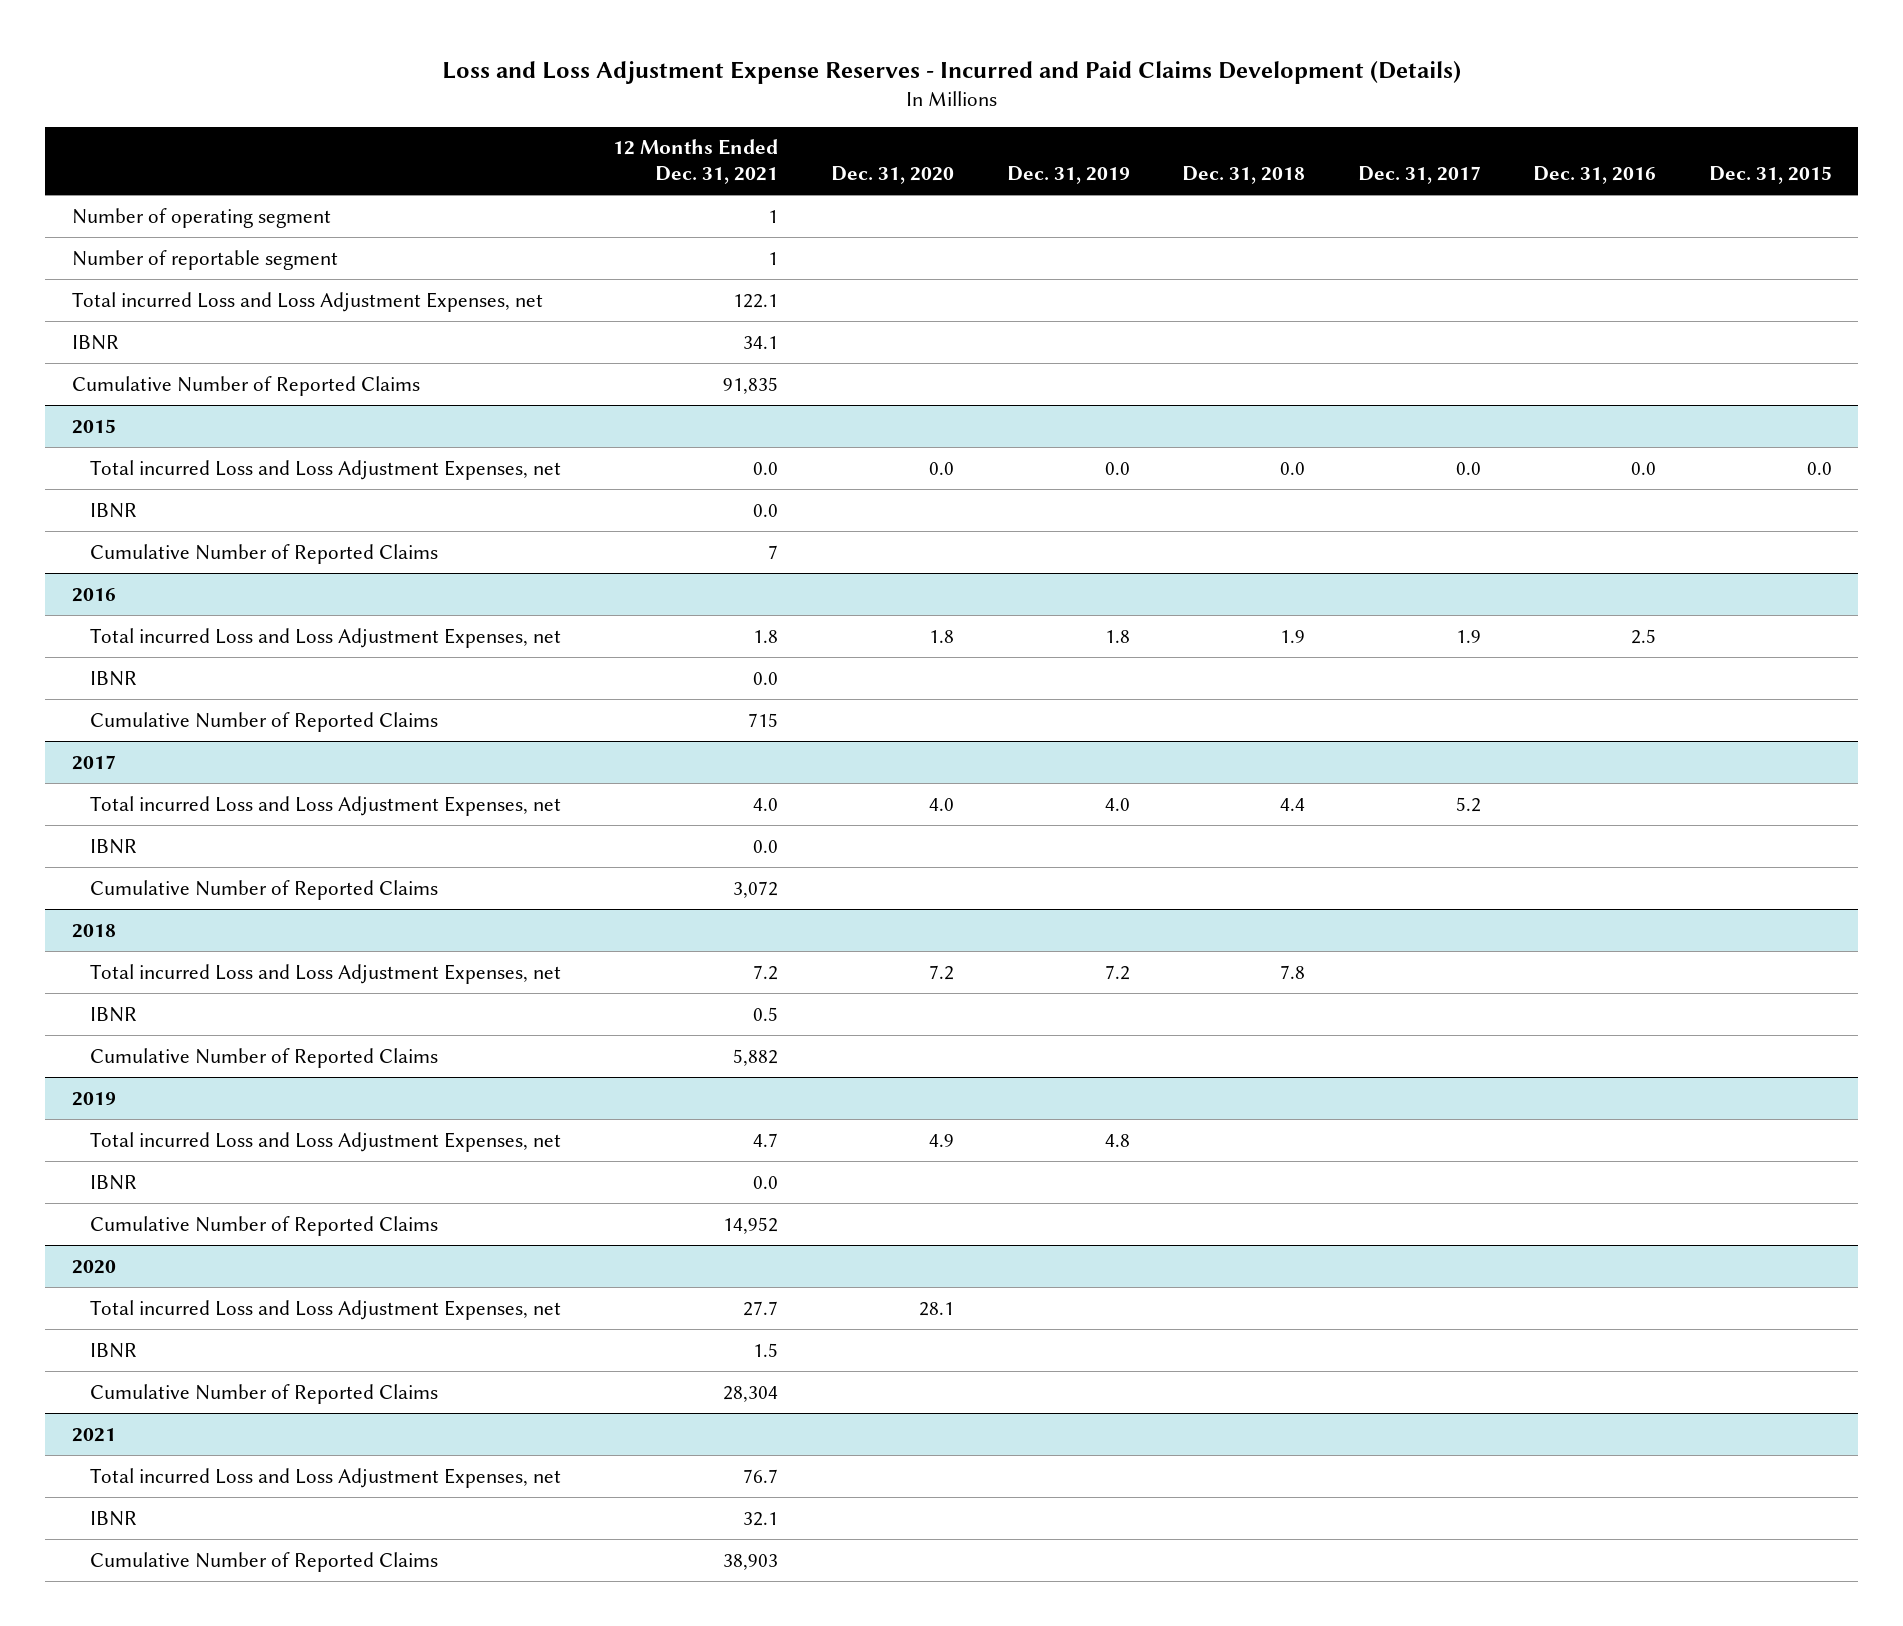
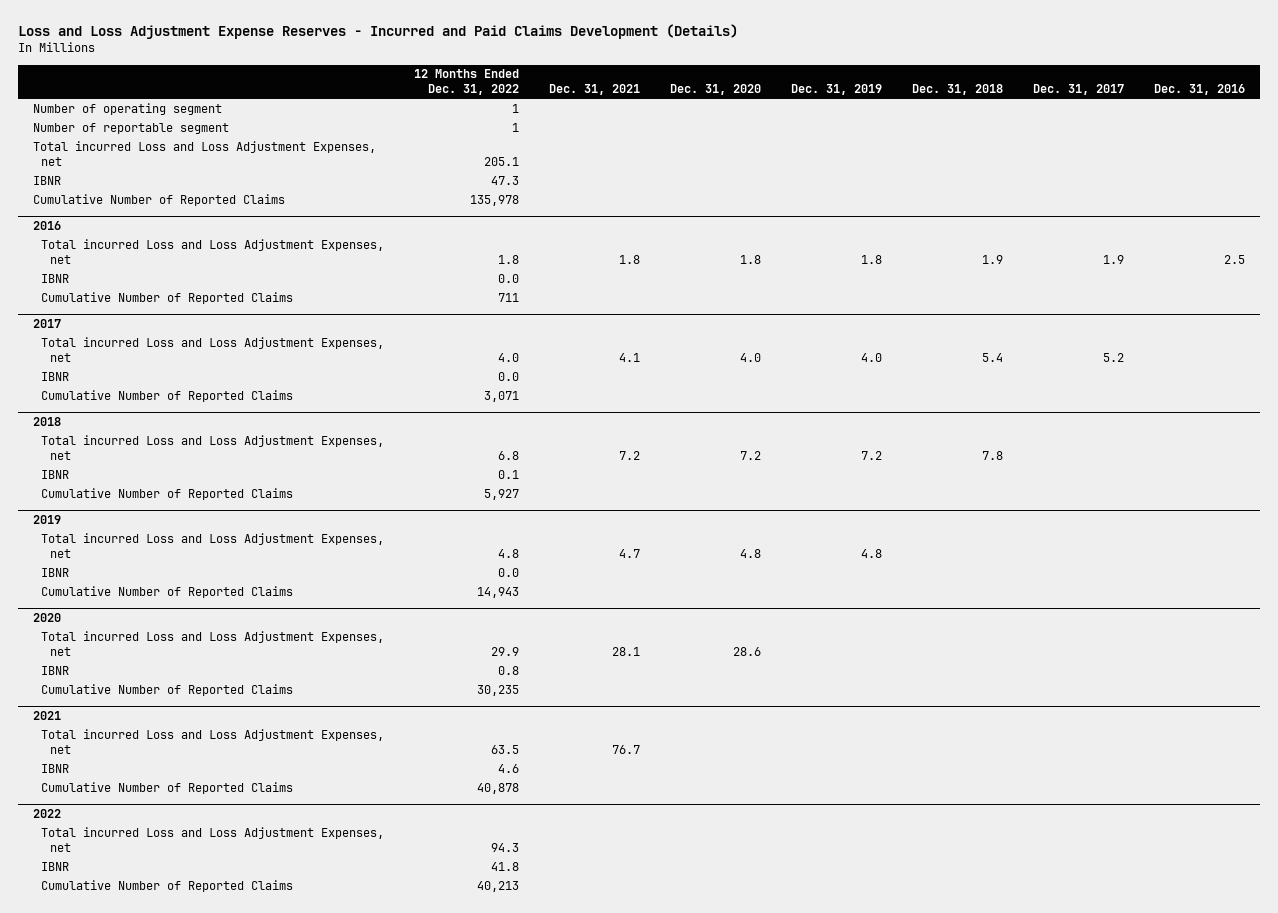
- | 12 Months Ended Dec. 31, 2021 | Dec. 31, 2020 | Dec. 31, 2019 | Dec. 31, 2018 | Dec. 31, 2017 | Dec. 31, 2016 | Dec. 31, 2015
+ | 12 Months Ended Dec. 31, 2022 | Dec. 31, 2021 | Dec. 31, 2020 | Dec. 31, 2019 | Dec. 31, 2018 | Dec. 31, 2017 | Dec. 31, 2016
- 2015
- Total incurred Loss and Loss Adjustment Expenses, net | 0.0 | 0.0 | 0.0 | 0.0 | 0.0 | 0.0 | 0.0
- IBNR | 0.0 | | | | | |
- Cumulative Number of Reported Claims | 7 | | | | | |
@ 2017
- Total incurred Loss and Loss Adjustment Expenses, net | 4.0 | 4.0 | 4.0 | 4.4 | 5.2 | |
+ Total incurred Loss and Loss Adjustment Expenses, net | 4.0 | 4.1 | 4.0 | 4.0 | 5.4 | 5.2 |
@ 2019
- Total incurred Loss and Loss Adjustment Expenses, net | 4.7 | 4.9 | 4.8 | | | |
+ Total incurred Loss and Loss Adjustment Expenses, net | 4.8 | 4.7 | 4.8 | 4.8 | | |
@ 2020
- Total incurred Loss and Loss Adjustment Expenses, net | 27.7 | 28.1 | | | | |
+ Total incurred Loss and Loss Adjustment Expenses, net | 29.9 | 28.1 | 28.6 | | | |
+ 2022
+ Total incurred Loss and Loss Adjustment Expenses, net | 94.3 | | | | | |
+ IBNR | 41.8 | | | | | |
+ Cumulative Number of Reported Claims | 40,213 | | | | | |

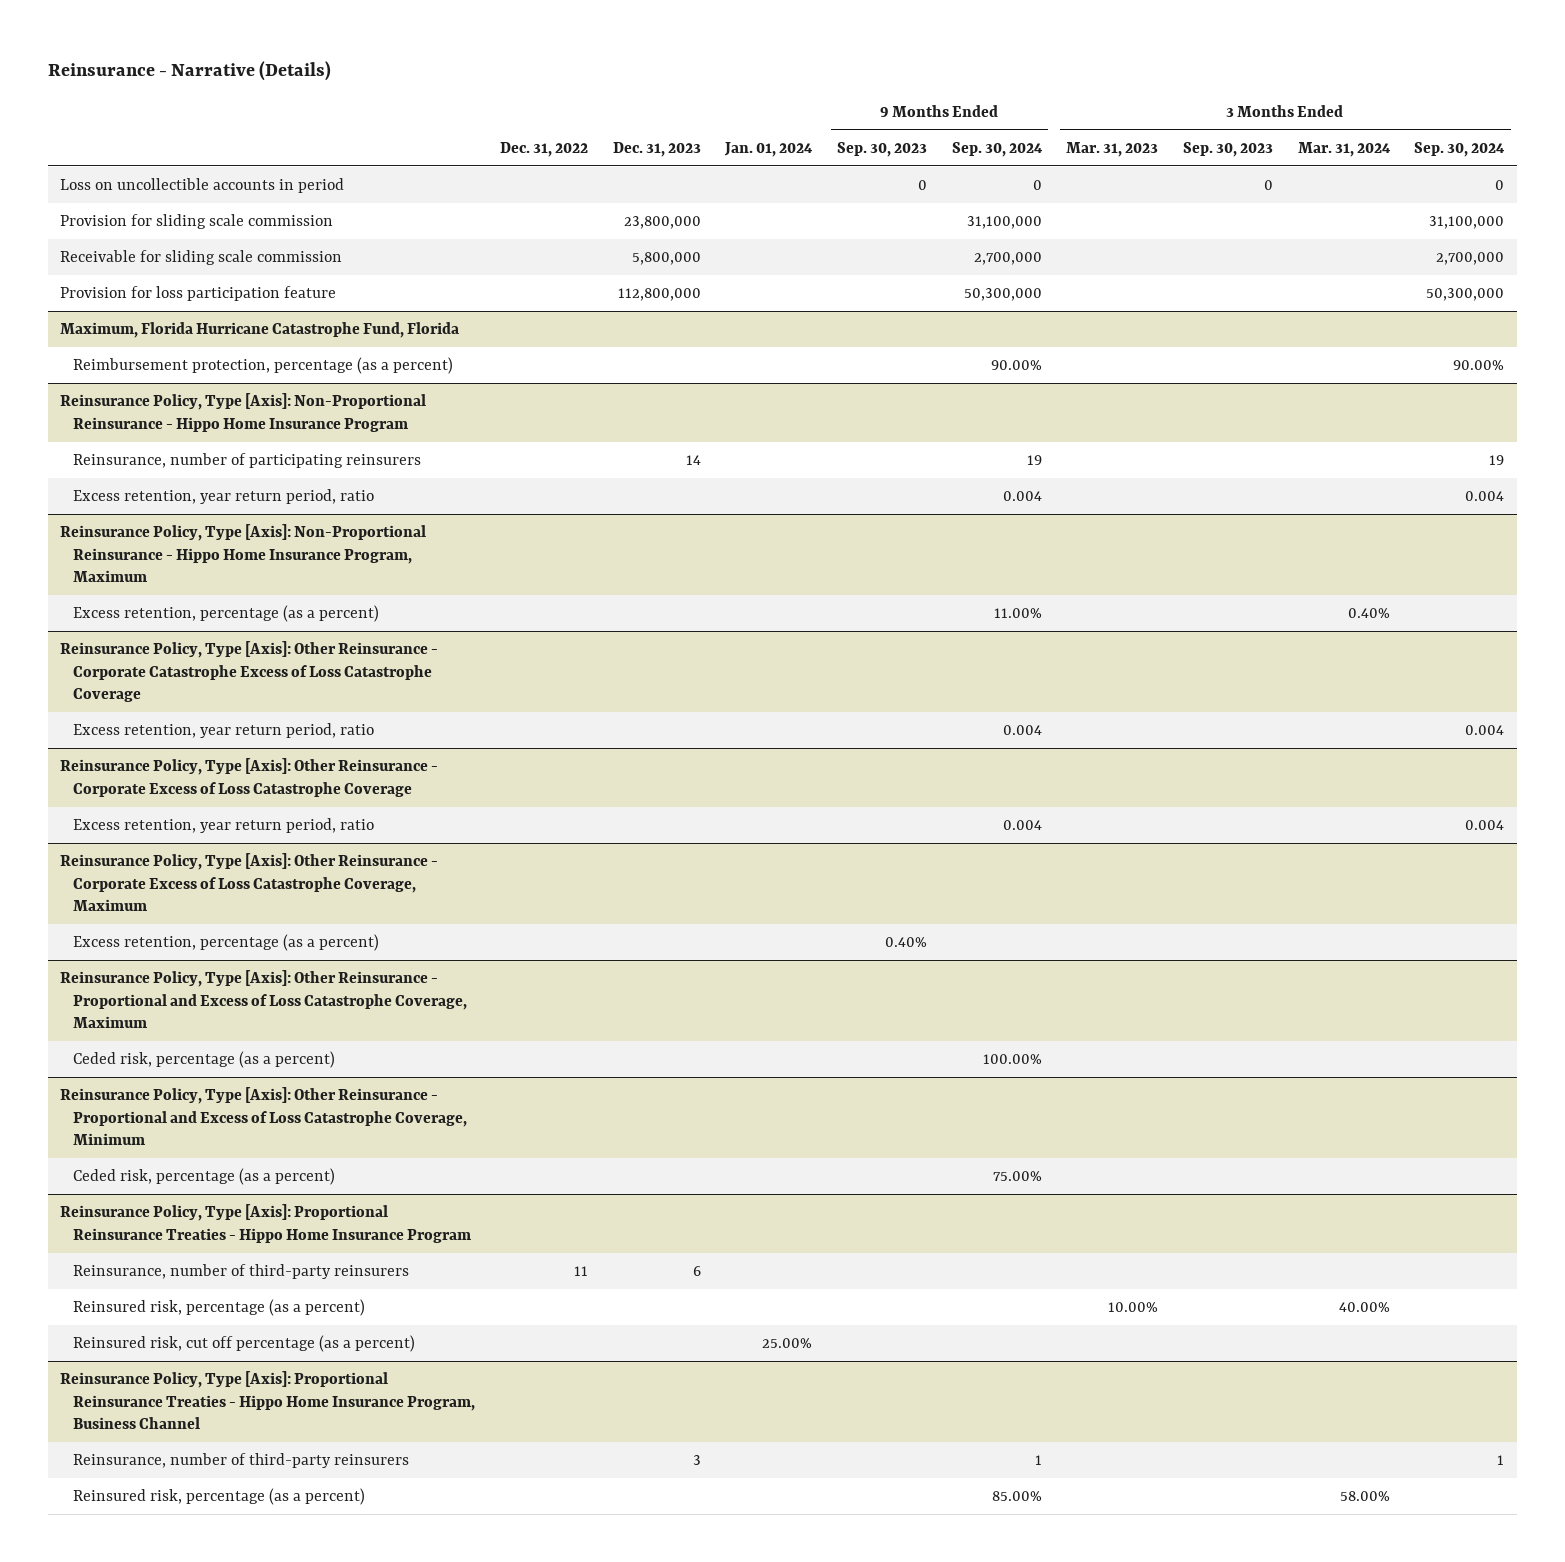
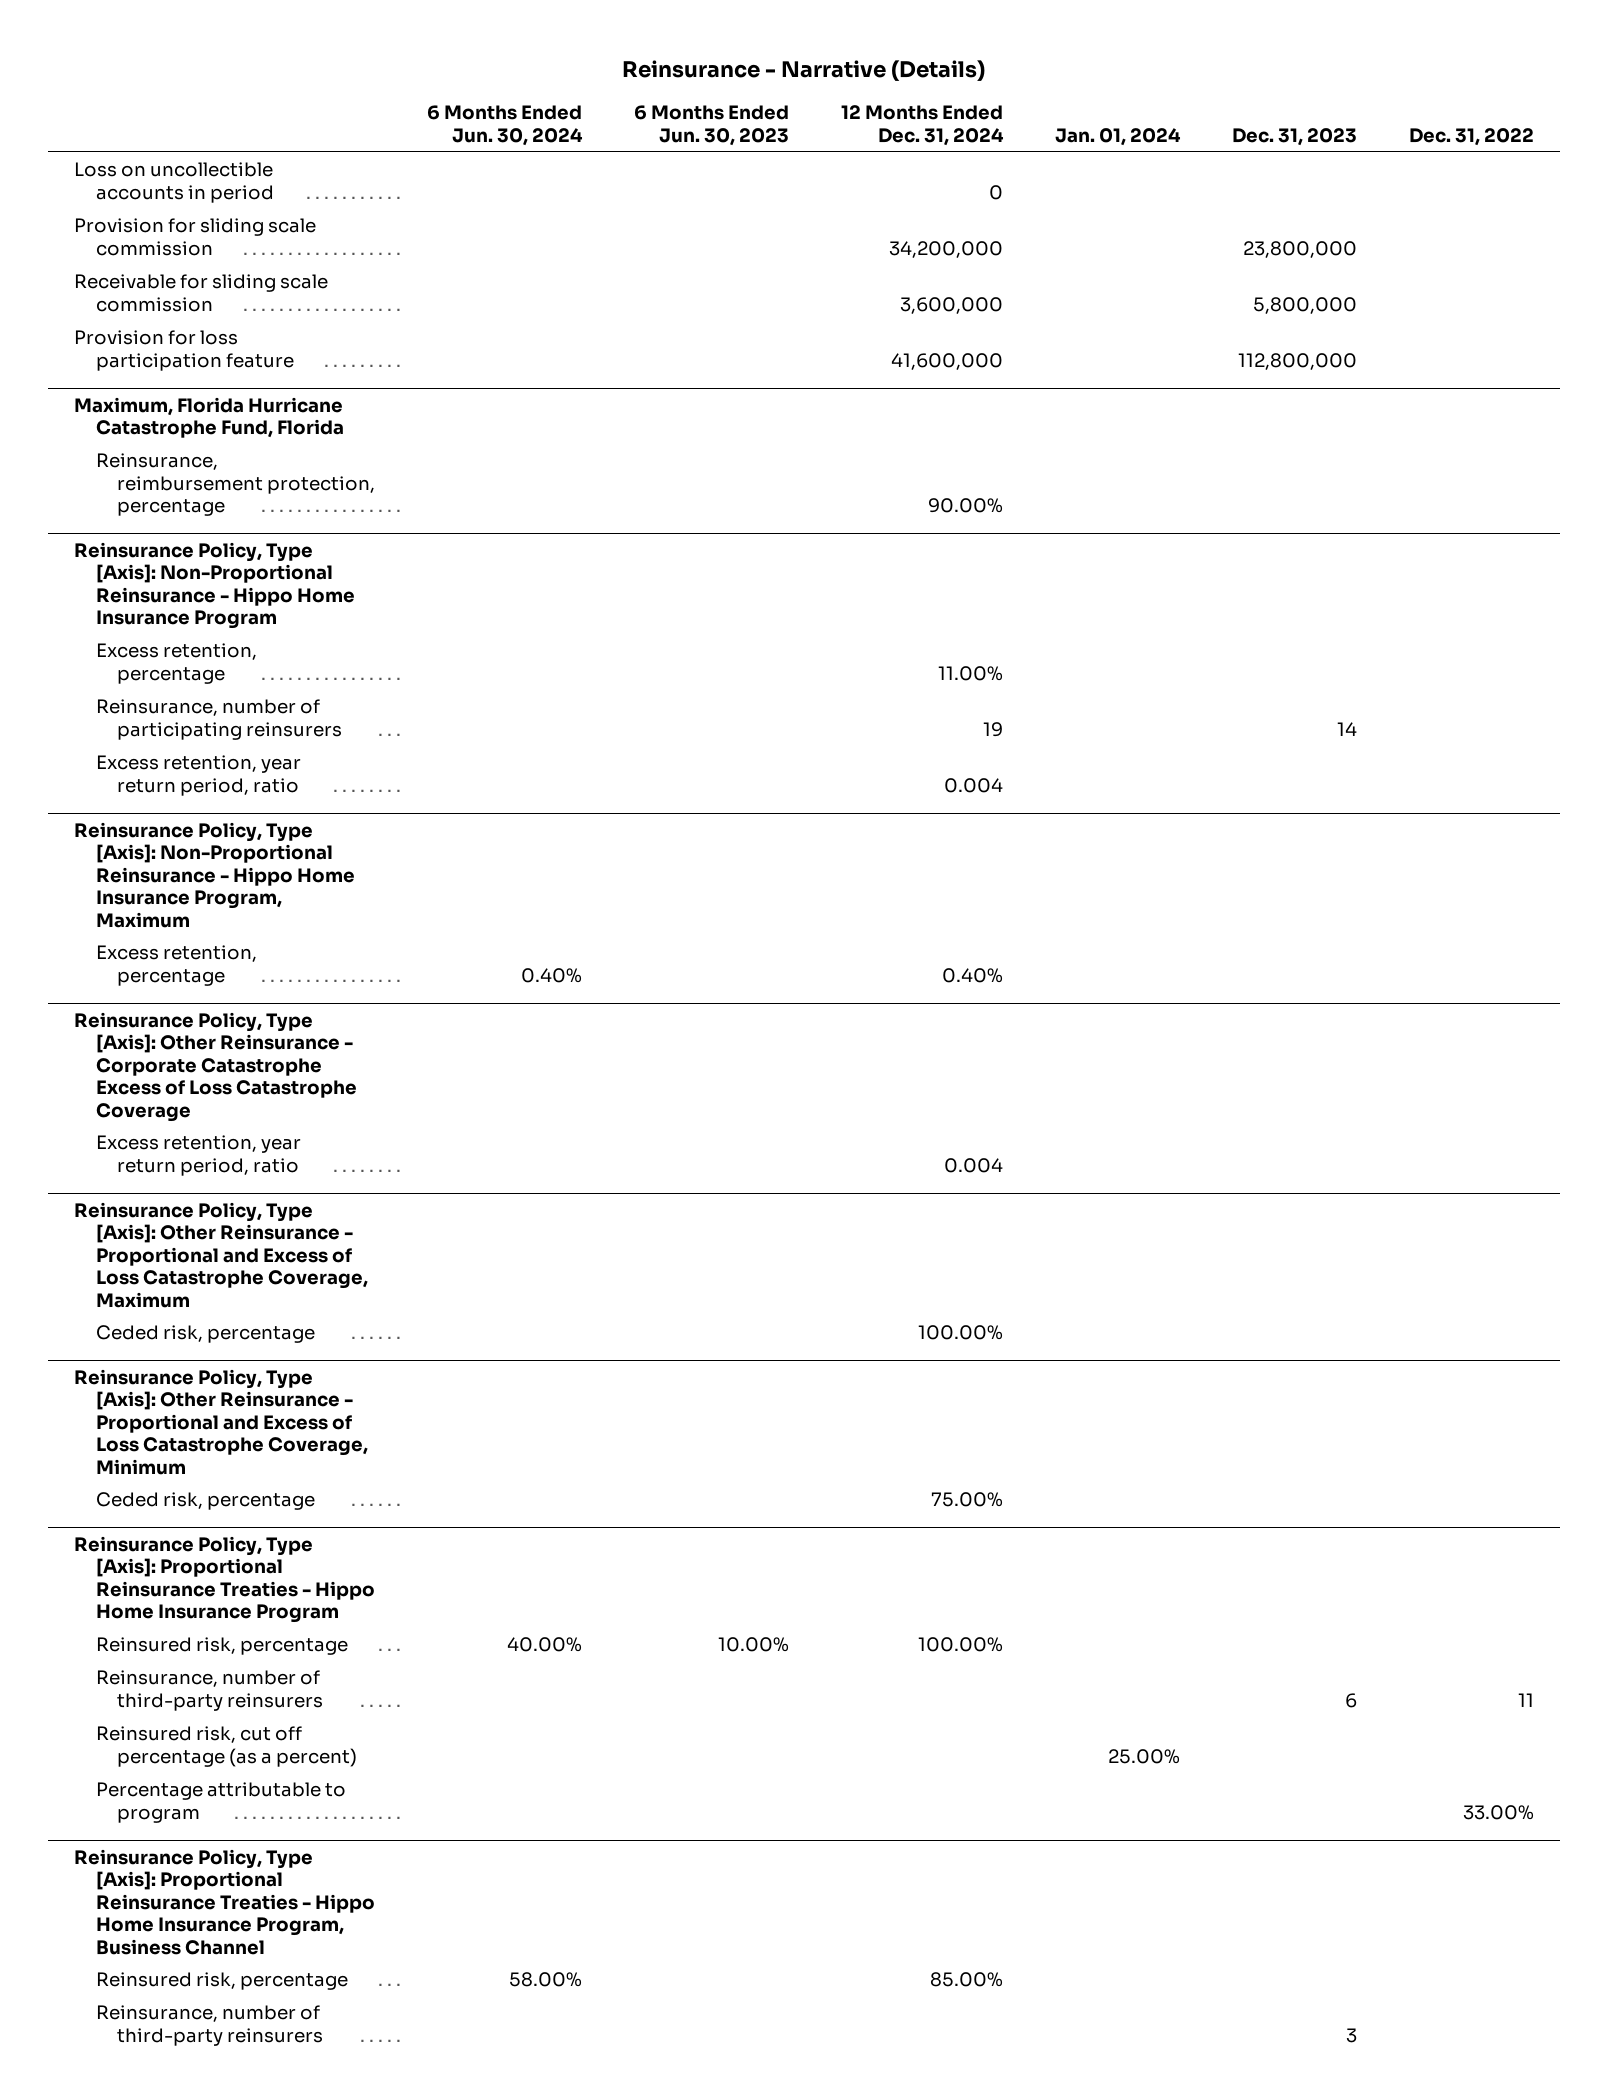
- | Dec. 31, 2022 | Dec. 31, 2023 | Jan. 01, 2024 | 9 Months Ended Sep. 30, 2023 | 9 Months Ended Sep. 30, 2024 | 3 Months Ended Mar. 31, 2023 | 3 Months Ended Sep. 30, 2023 | 3 Months Ended Mar. 31, 2024 | 3 Months Ended Sep. 30, 2024
+ | 6 Months Ended Jun. 30, 2024 | 6 Months Ended Jun. 30, 2023 | 12 Months Ended Dec. 31, 2024 | Jan. 01, 2024 | Dec. 31, 2023 | Dec. 31, 2022
@ Maximum, Florida Hurricane Catastrophe Fund, Florida
- Reimbursement protection, percentage (as a percent) | | | | | 90.00% | | | | 90.00%
+ Reinsurance, reimbursement protection, percentage | | | 90.00% | | |
@ Reinsurance Policy, Type [Axis]: Non-Proportional Reinsurance - Hippo Home Insurance Program
+ Excess retention, percentage | | | 11.00% | | |
@ Reinsurance Policy, Type [Axis]: Non-Proportional Reinsurance - Hippo Home Insurance Program, Maximum
- Excess retention, percentage (as a percent) | | | | | 11.00% | | | 0.40% |
+ Excess retention, percentage | 0.40% | | 0.40% | | |
- Reinsurance Policy, Type [Axis]: Other Reinsurance - Corporate Excess of Loss Catastrophe Coverage
- Excess retention, year return period, ratio | | | | | 0.004 | | | | 0.004
- Reinsurance Policy, Type [Axis]: Other Reinsurance - Corporate Excess of Loss Catastrophe Coverage, Maximum
- Excess retention, percentage (as a percent) | | | | 0.40% | | | | |
@ Reinsurance Policy, Type [Axis]: Other Reinsurance - Proportional and Excess of Loss Catastrophe Coverage, Maximum
- Ceded risk, percentage (as a percent) | | | | | 100.00% | | | |
+ Ceded risk, percentage | | | 100.00% | | |
@ Reinsurance Policy, Type [Axis]: Other Reinsurance - Proportional and Excess of Loss Catastrophe Coverage, Minimum
- Ceded risk, percentage (as a percent) | | | | | 75.00% | | | |
+ Ceded risk, percentage | | | 75.00% | | |
@ Reinsurance Policy, Type [Axis]: Proportional Reinsurance Treaties - Hippo Home Insurance Program
+ Reinsured risk, percentage | 40.00% | 10.00% | 100.00% | | |
- Reinsured risk, percentage (as a percent) | | | | | | 10.00% | | 40.00% |
+ Percentage attributable to program | | | | | | 33.00%
@ Reinsurance Policy, Type [Axis]: Proportional Reinsurance Treaties - Hippo Home Insurance Program, Business Channel
+ Reinsured risk, percentage | 58.00% | | 85.00% | | |
- Reinsured risk, percentage (as a percent) | | | | | 85.00% | | | 58.00% |

